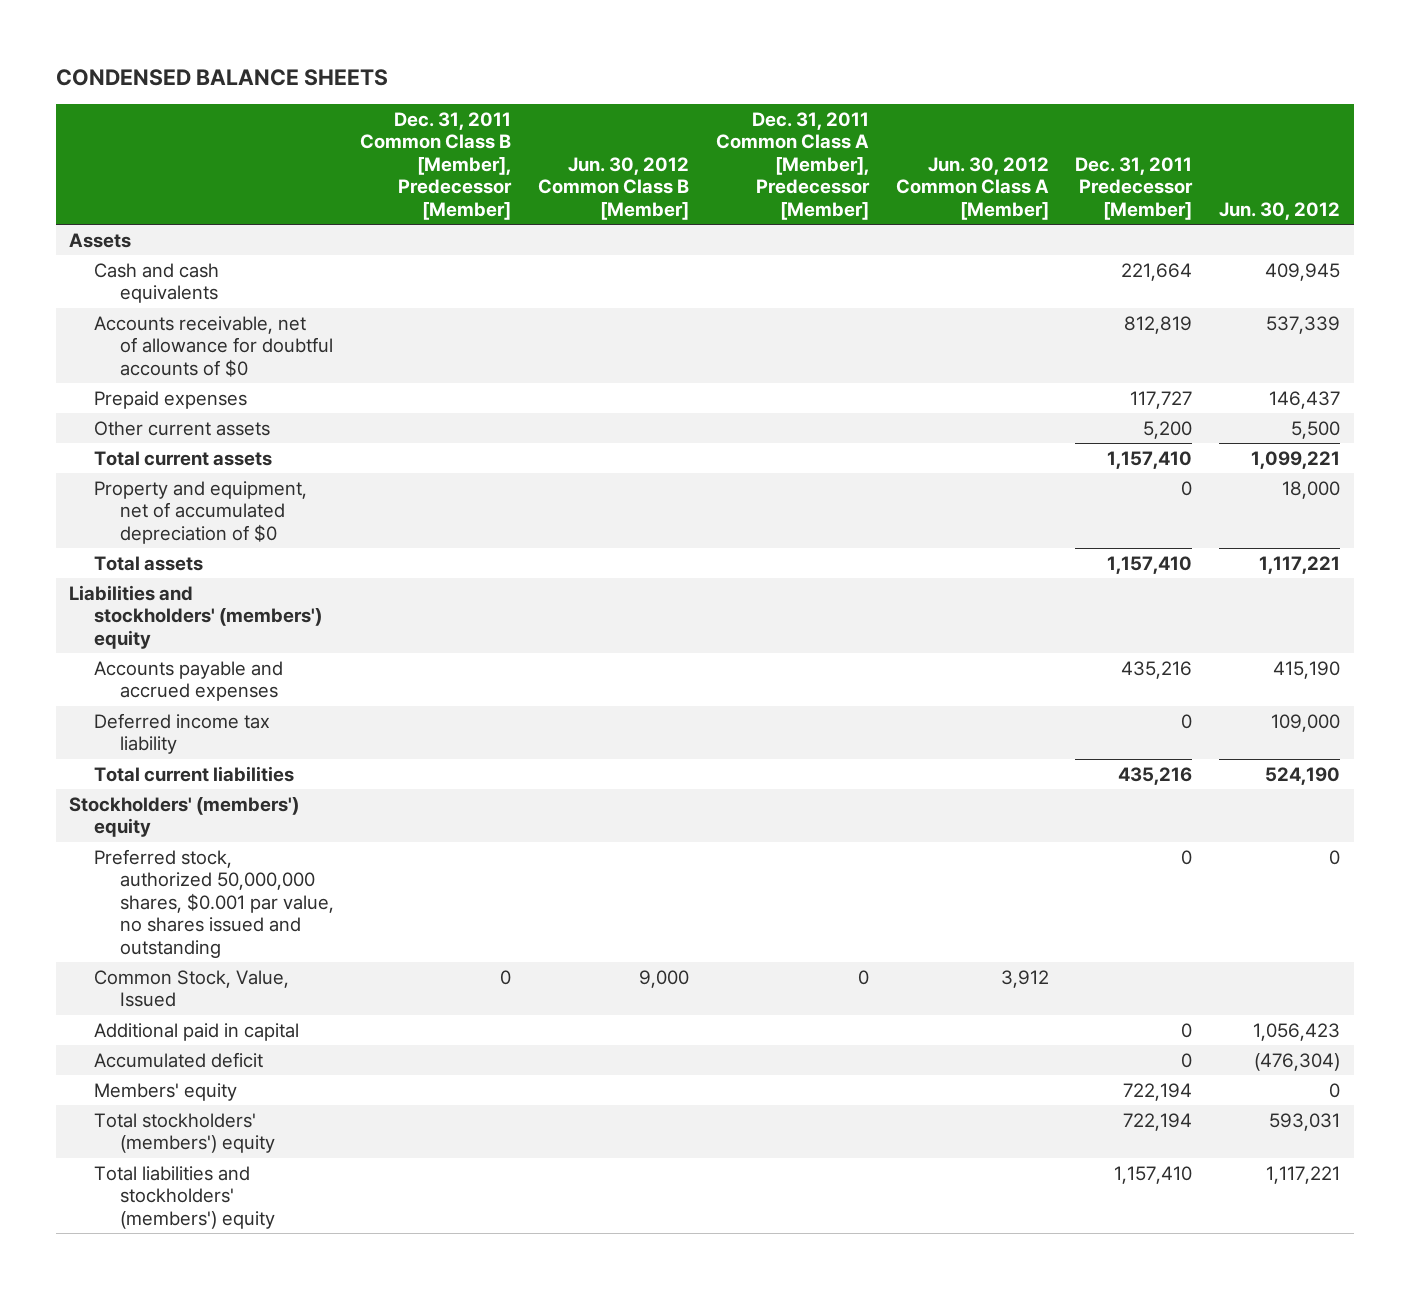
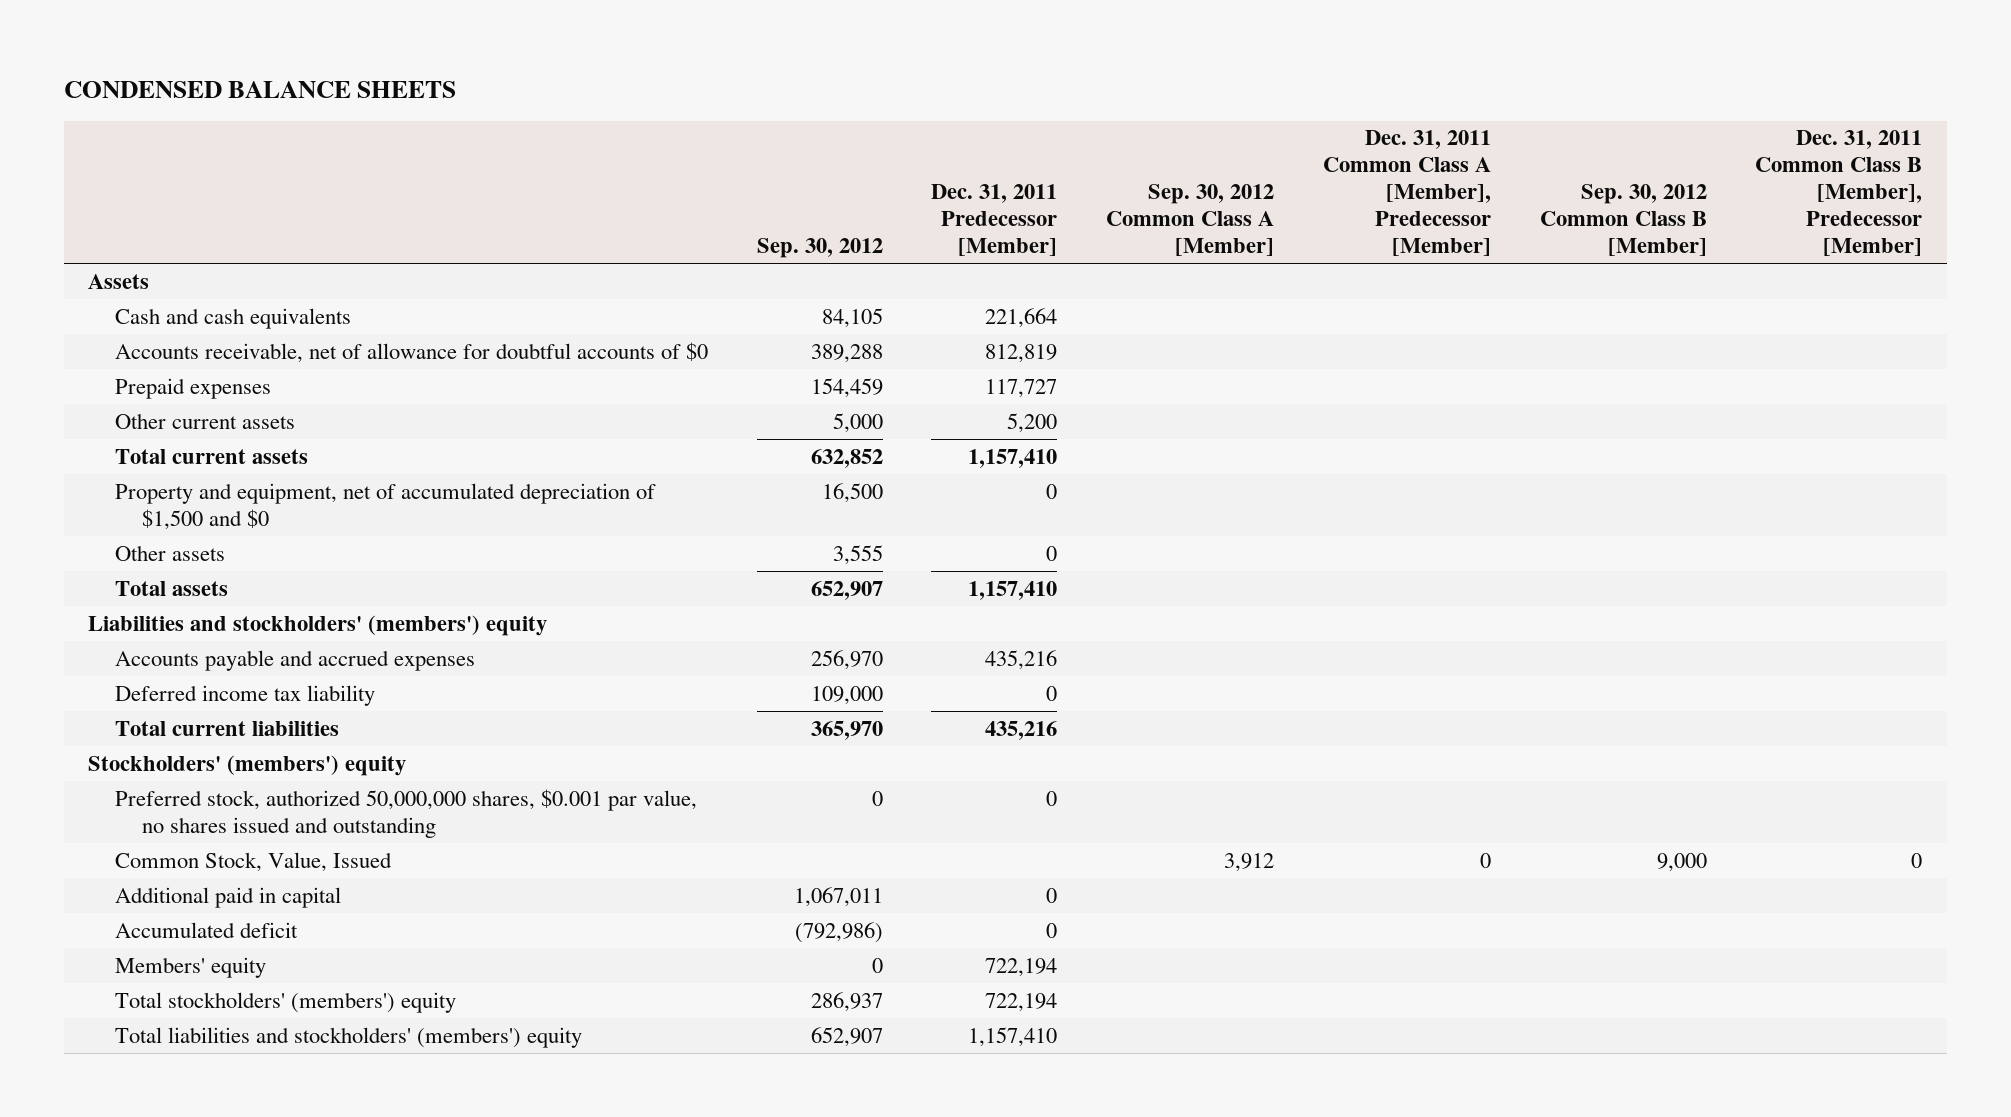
- | Dec. 31, 2011 Common Class B [Member], Predecessor [Member] | Jun. 30, 2012 Common Class B [Member] | Dec. 31, 2011 Common Class A [Member], Predecessor [Member] | Jun. 30, 2012 Common Class A [Member] | Dec. 31, 2011 Predecessor [Member] | Jun. 30, 2012
+ | Sep. 30, 2012 | Dec. 31, 2011 Predecessor [Member] | Sep. 30, 2012 Common Class A [Member] | Dec. 31, 2011 Common Class A [Member], Predecessor [Member] | Sep. 30, 2012 Common Class B [Member] | Dec. 31, 2011 Common Class B [Member], Predecessor [Member]
- Property and equipment, net of accumulated depreciation of $0 | | | | | 0 | 18,000
+ Property and equipment, net of accumulated depreciation of $1,500 and $0 | 16,500 | 0 | | | |
+ Other assets | 3,555 | 0 | | | |

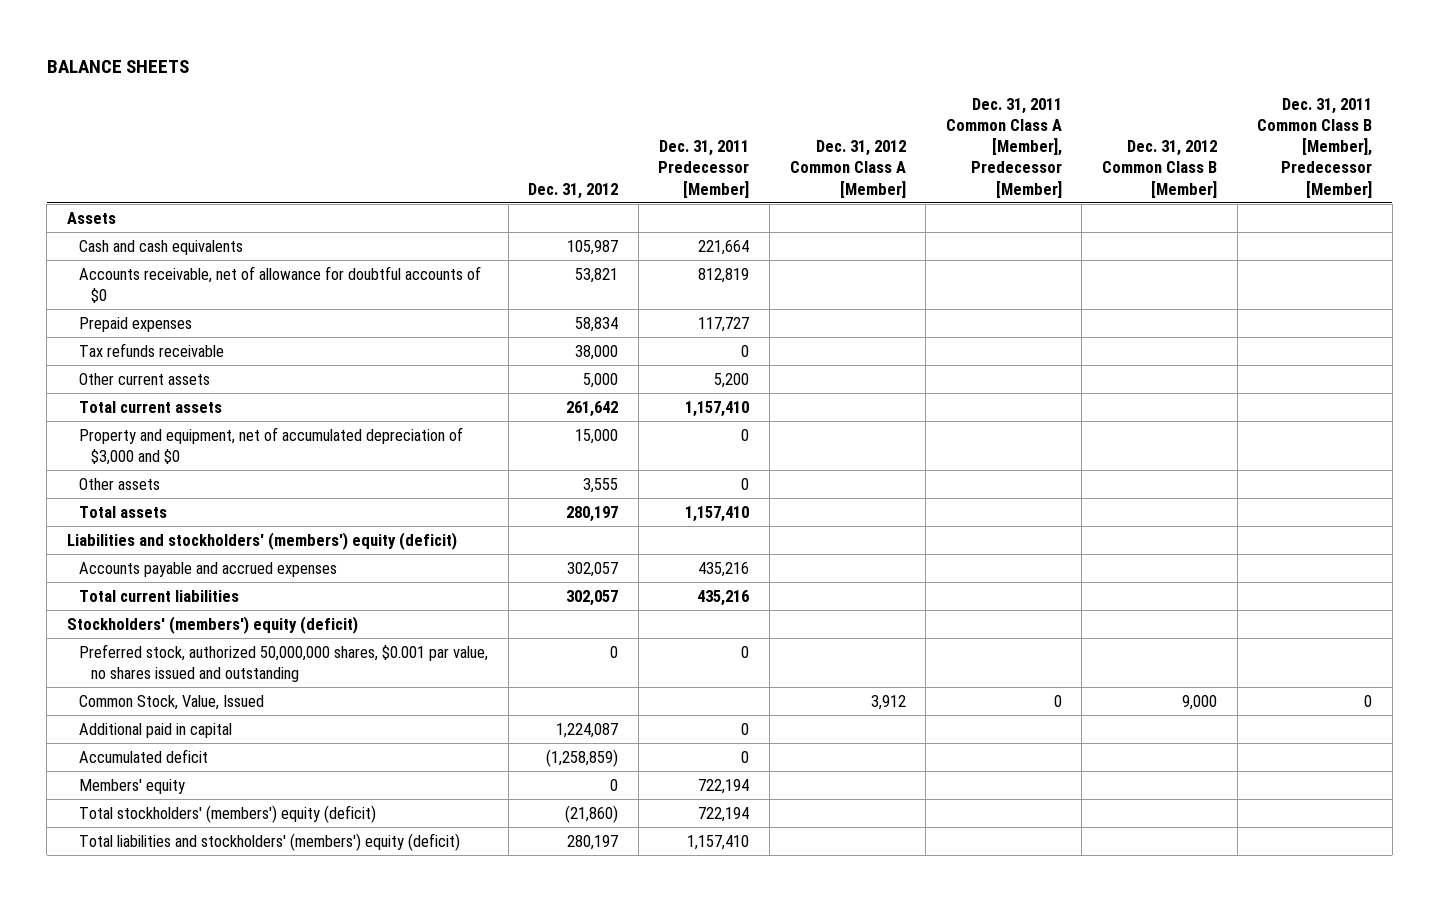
- CONDENSED BALANCE SHEETS
+ BALANCE SHEETS
- | Sep. 30, 2012 | Dec. 31, 2011 Predecessor [Member] | Sep. 30, 2012 Common Class A [Member] | Dec. 31, 2011 Common Class A [Member], Predecessor [Member] | Sep. 30, 2012 Common Class B [Member] | Dec. 31, 2011 Common Class B [Member], Predecessor [Member]
+ | Dec. 31, 2012 | Dec. 31, 2011 Predecessor [Member] | Dec. 31, 2012 Common Class A [Member] | Dec. 31, 2011 Common Class A [Member], Predecessor [Member] | Dec. 31, 2012 Common Class B [Member] | Dec. 31, 2011 Common Class B [Member], Predecessor [Member]
+ Tax refunds receivable | 38,000 | 0 | | | |
- Property and equipment, net of accumulated depreciation of $1,500 and $0 | 16,500 | 0 | | | |
+ Property and equipment, net of accumulated depreciation of $3,000 and $0 | 15,000 | 0 | | | |
- Liabilities and stockholders' (members') equity
+ Liabilities and stockholders' (members') equity (deficit)
- Deferred income tax liability | 109,000 | 0 | | | |
- Stockholders' (members') equity
+ Stockholders' (members') equity (deficit)
- Total stockholders' (members') equity | 286,937 | 722,194 | | | |
- Total liabilities and stockholders' (members') equity | 652,907 | 1,157,410 | | | |
+ Total stockholders' (members') equity (deficit) | (21,860) | 722,194 | | | |
+ Total liabilities and stockholders' (members') equity (deficit) | 280,197 | 1,157,410 | | | |

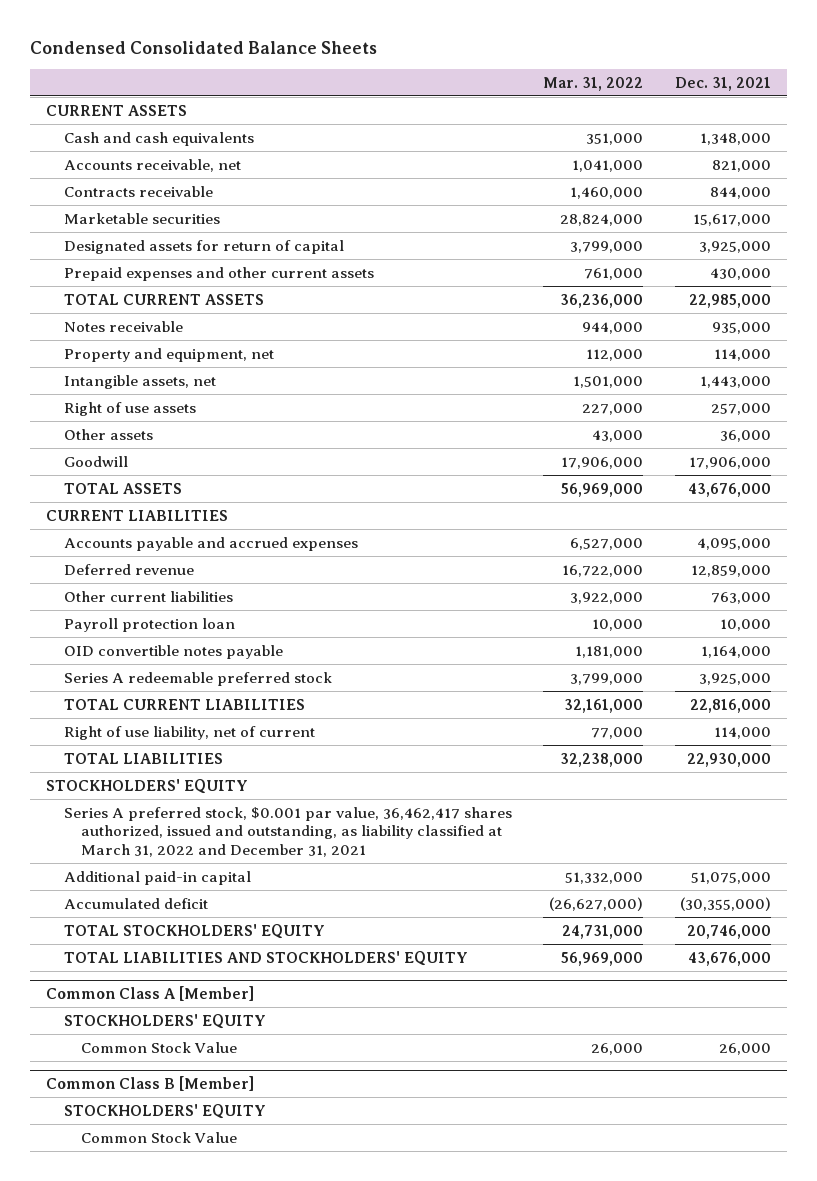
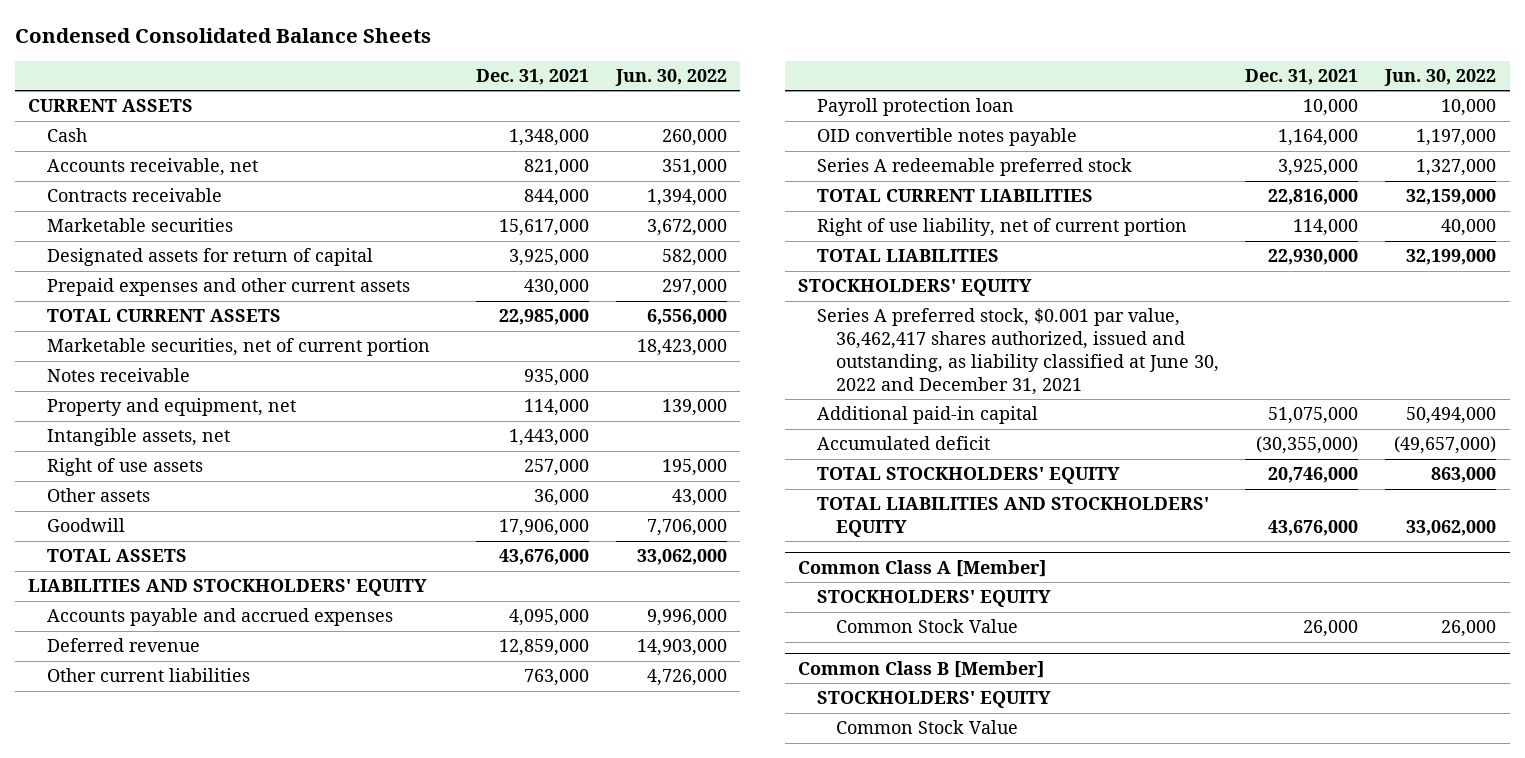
- | Mar. 31, 2022 | Dec. 31, 2021
+ | Dec. 31, 2021 | Jun. 30, 2022
- Cash and cash equivalents | 351,000 | 1,348,000
+ Cash | 1,348,000 | 260,000
+ Marketable securities, net of current portion | | 18,423,000
- CURRENT LIABILITIES
+ LIABILITIES AND STOCKHOLDERS' EQUITY
- Right of use liability, net of current | 77,000 | 114,000
+ Right of use liability, net of current portion | 114,000 | 40,000
- Series A preferred stock, $0.001 par value, 36,462,417 shares authorized, issued and outstanding, as liability classified at March 31, 2022 and December 31, 2021
+ Series A preferred stock, $0.001 par value, 36,462,417 shares authorized, issued and outstanding, as liability classified at June 30, 2022 and December 31, 2021

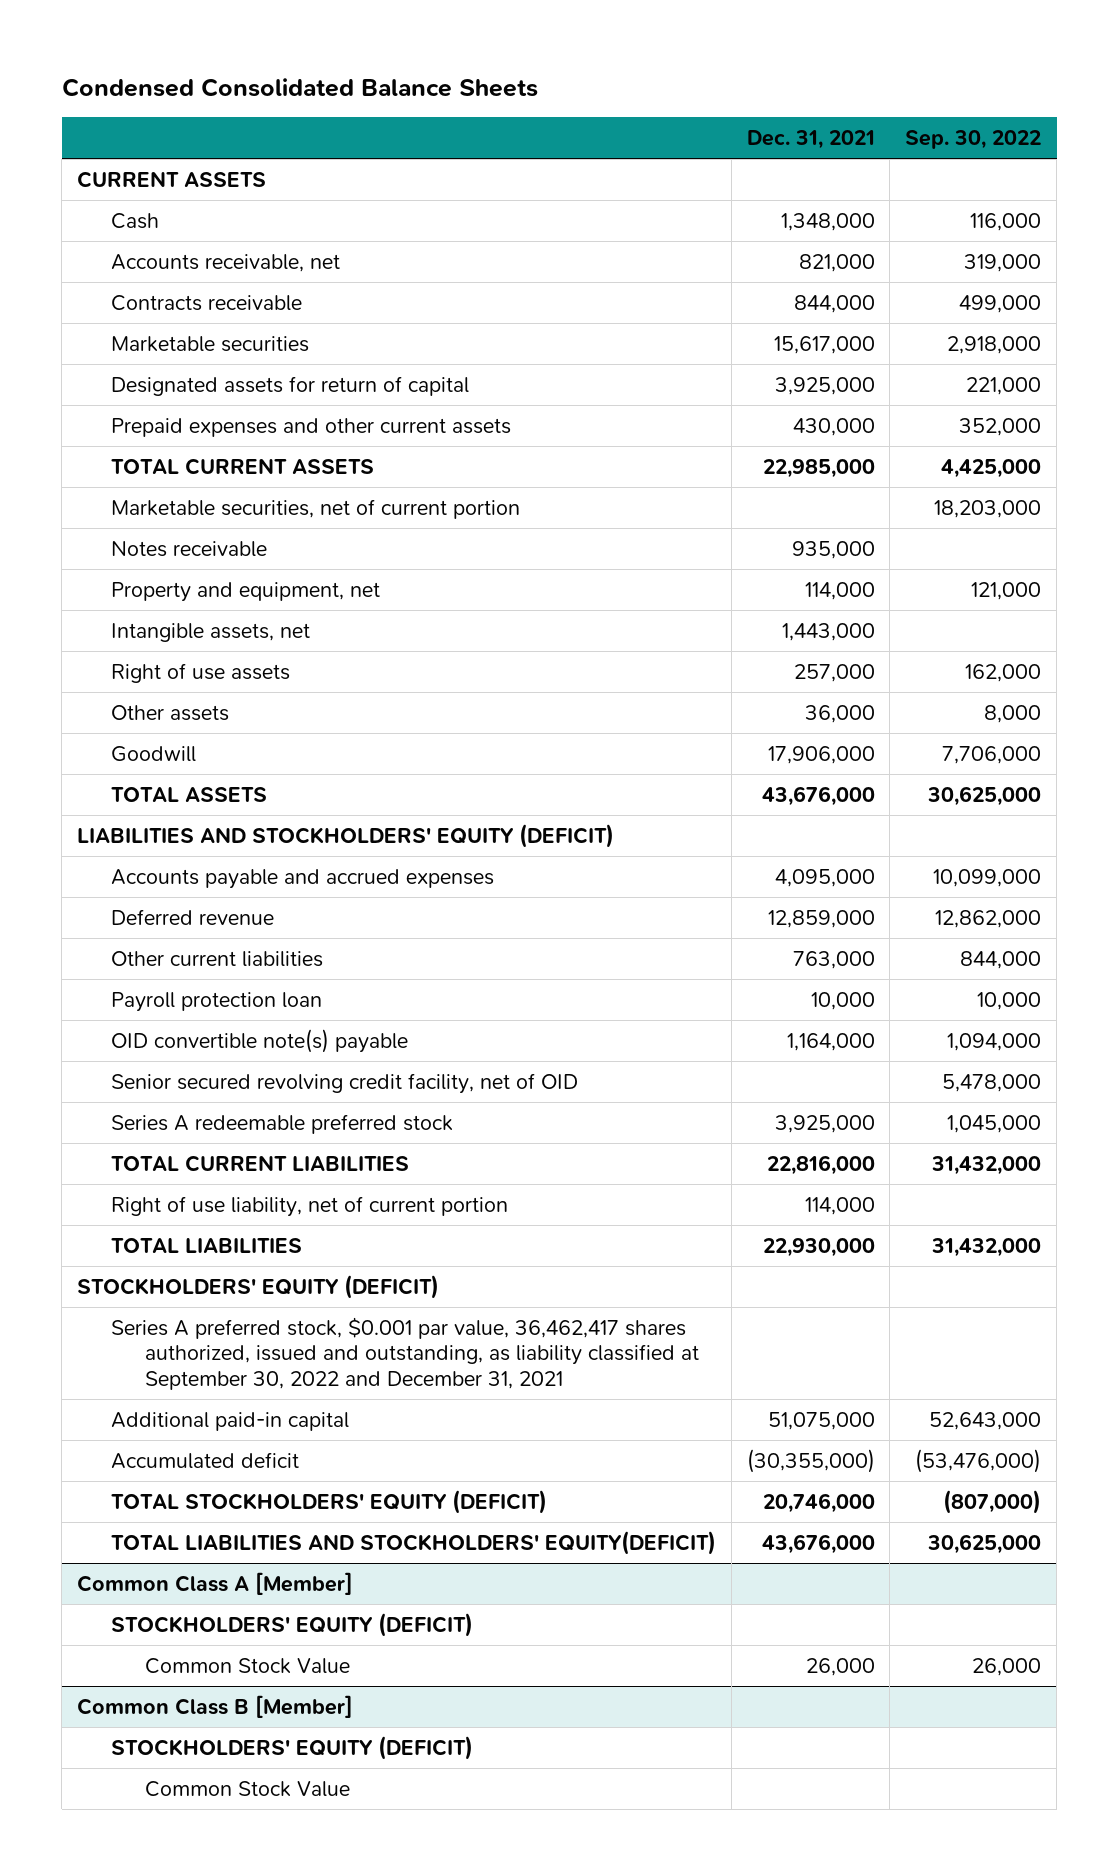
- | Dec. 31, 2021 | Jun. 30, 2022
+ | Dec. 31, 2021 | Sep. 30, 2022
- LIABILITIES AND STOCKHOLDERS' EQUITY
+ LIABILITIES AND STOCKHOLDERS' EQUITY (DEFICIT)
- OID convertible notes payable | 1,164,000 | 1,197,000
+ OID convertible note(s) payable | 1,164,000 | 1,094,000
+ Senior secured revolving credit facility, net of OID | | 5,478,000
- STOCKHOLDERS' EQUITY
- Series A preferred stock, $0.001 par value, 36,462,417 shares authorized, issued and outstanding, as liability classified at June 30, 2022 and December 31, 2021
+ STOCKHOLDERS' EQUITY (DEFICIT)
+ Series A preferred stock, $0.001 par value, 36,462,417 shares authorized, issued and outstanding, as liability classified at September 30, 2022 and December 31, 2021
- TOTAL STOCKHOLDERS' EQUITY | 20,746,000 | 863,000
- TOTAL LIABILITIES AND STOCKHOLDERS' EQUITY | 43,676,000 | 33,062,000
+ TOTAL STOCKHOLDERS' EQUITY (DEFICIT) | 20,746,000 | (807,000)
+ TOTAL LIABILITIES AND STOCKHOLDERS' EQUITY(DEFICIT) | 43,676,000 | 30,625,000
@ Common Class A [Member]
- STOCKHOLDERS' EQUITY
+ STOCKHOLDERS' EQUITY (DEFICIT)
@ Common Class B [Member]
- STOCKHOLDERS' EQUITY
+ STOCKHOLDERS' EQUITY (DEFICIT)

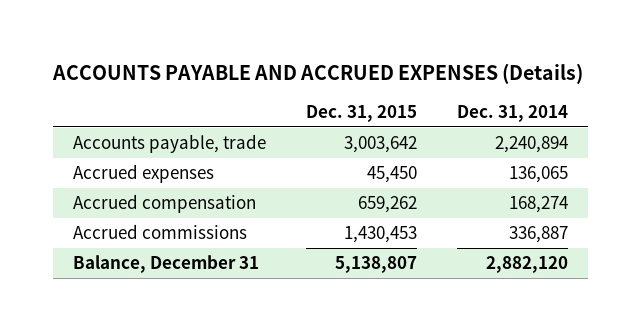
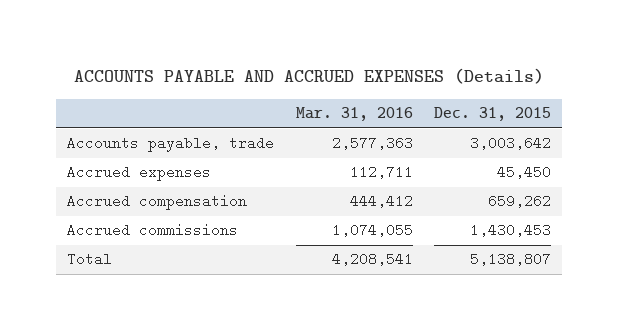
- | Dec. 31, 2015 | Dec. 31, 2014
+ | Mar. 31, 2016 | Dec. 31, 2015
- Balance, December 31 | 5,138,807 | 2,882,120
+ Total | 4,208,541 | 5,138,807

